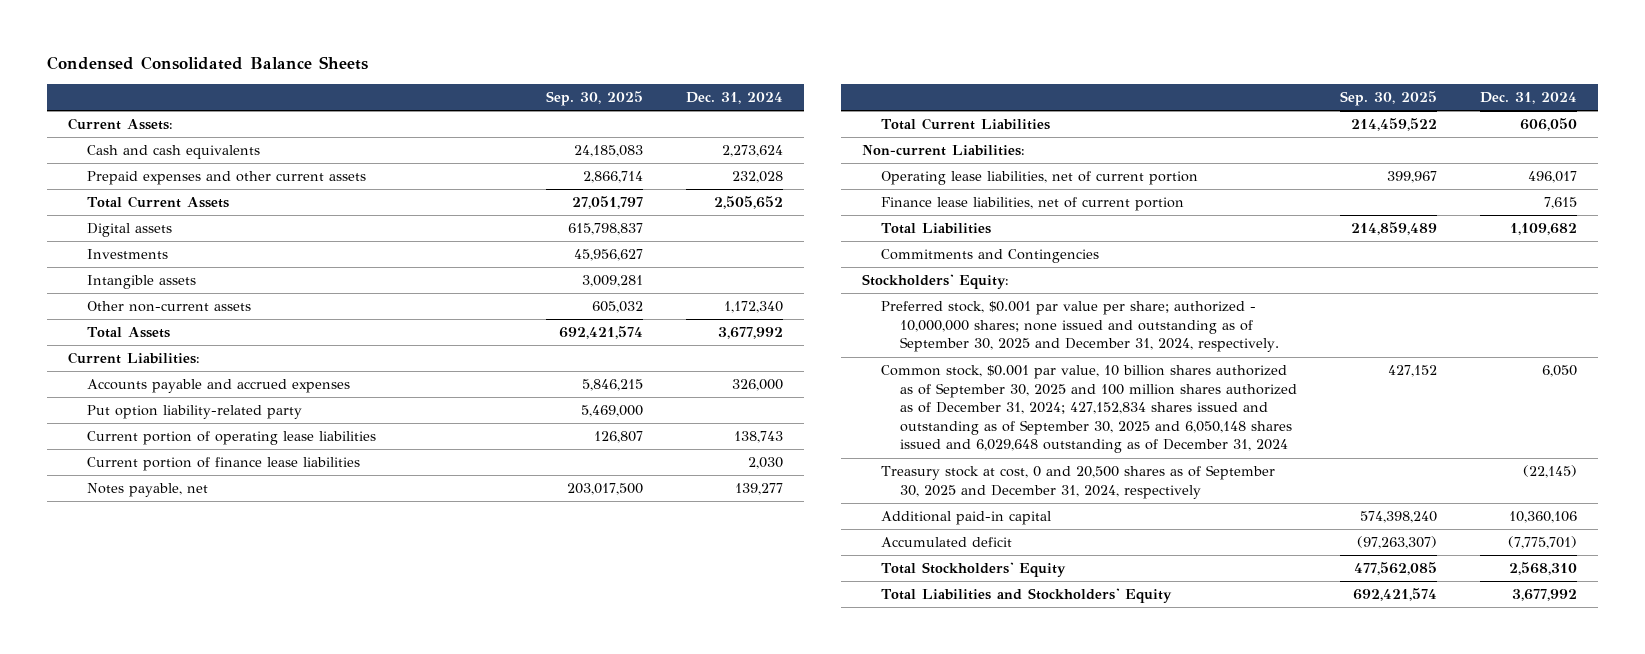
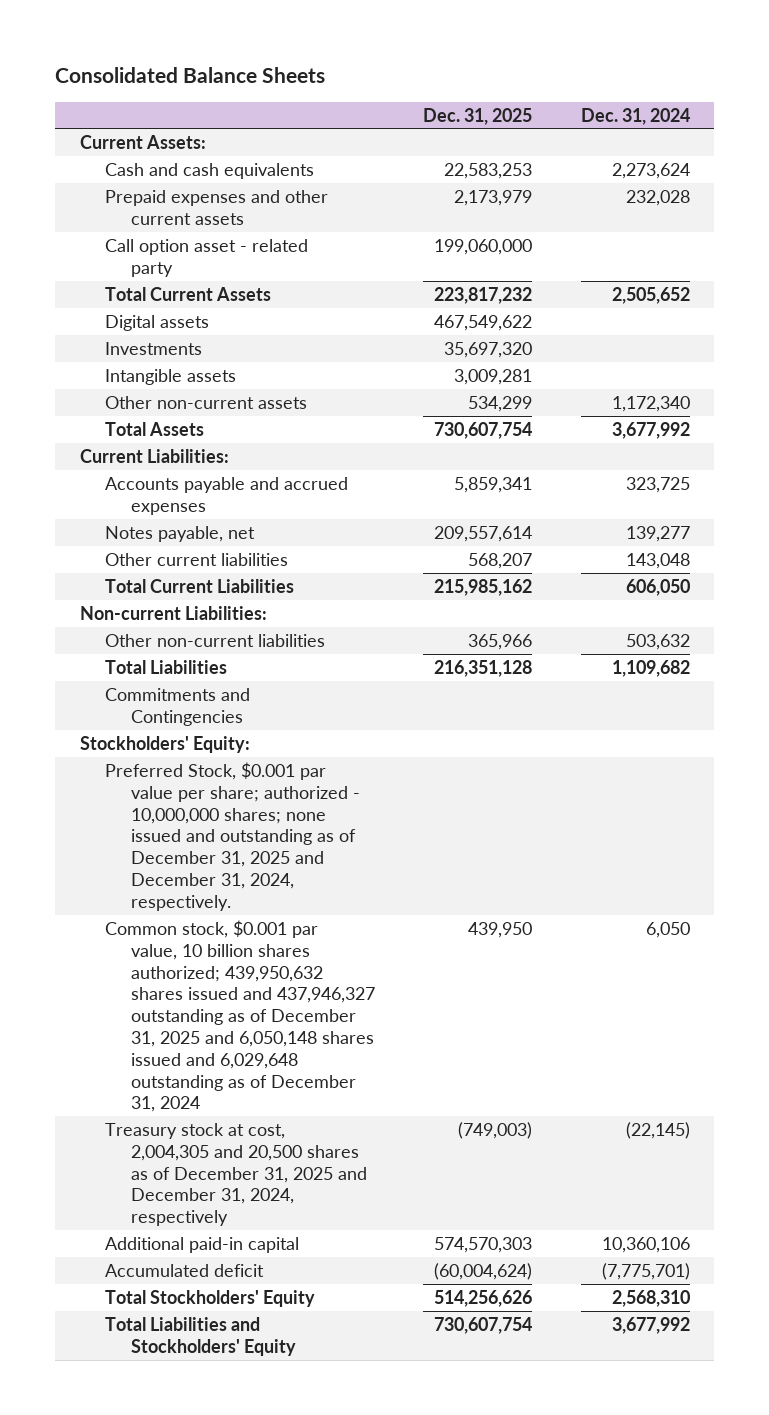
- Condensed Consolidated Balance Sheets
+ Consolidated Balance Sheets
- | Sep. 30, 2025 | Dec. 31, 2024
+ | Dec. 31, 2025 | Dec. 31, 2024
+ Call option asset - related party | 199,060,000 |
- Accounts payable and accrued expenses | 5,846,215 | 326,000
- Put option liability-related party | 5,469,000 |
- Current portion of operating lease liabilities | 126,807 | 138,743
- Current portion of finance lease liabilities | | 2,030
+ Accounts payable and accrued expenses | 5,859,341 | 323,725
+ Other current liabilities | 568,207 | 143,048
- Operating lease liabilities, net of current portion | 399,967 | 496,017
- Finance lease liabilities, net of current portion | | 7,615
+ Other non-current liabilities | 365,966 | 503,632
- Preferred stock, $0.001 par value per share; authorized - 10,000,000 shares; none issued and outstanding as of September 30, 2025 and December 31, 2024, respectively.
- Common stock, $0.001 par value, 10 billion shares authorized as of September 30, 2025 and 100 million shares authorized as of December 31, 2024; 427,152,834 shares issued and outstanding as of September 30, 2025 and 6,050,148 shares issued and 6,029,648 outstanding as of December 31, 2024 | 427,152 | 6,050
- Treasury stock at cost, 0 and 20,500 shares as of September 30, 2025 and December 31, 2024, respectively | | (22,145)
+ Preferred Stock, $0.001 par value per share; authorized - 10,000,000 shares; none issued and outstanding as of December 31, 2025 and December 31, 2024, respectively.
+ Common stock, $0.001 par value, 10 billion shares authorized; 439,950,632 shares issued and 437,946,327 outstanding as of December 31, 2025 and 6,050,148 shares issued and 6,029,648 outstanding as of December 31, 2024 | 439,950 | 6,050
+ Treasury stock at cost, 2,004,305 and 20,500 shares as of December 31, 2025 and December 31, 2024, respectively | (749,003) | (22,145)

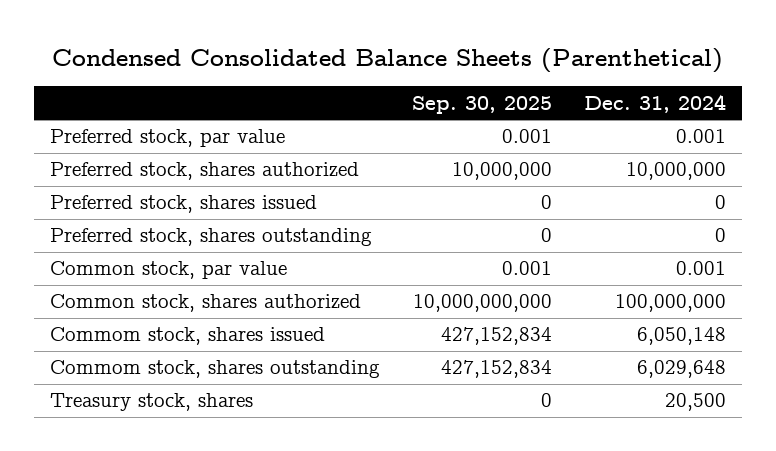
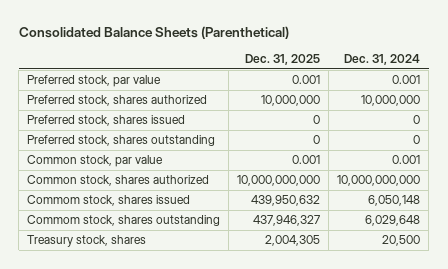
- Condensed Consolidated Balance Sheets (Parenthetical)
+ Consolidated Balance Sheets (Parenthetical)
- | Sep. 30, 2025 | Dec. 31, 2024
+ | Dec. 31, 2025 | Dec. 31, 2024
- Common stock, shares authorized | 10,000,000,000 | 100,000,000
+ Common stock, shares authorized | 10,000,000,000 | 10,000,000,000

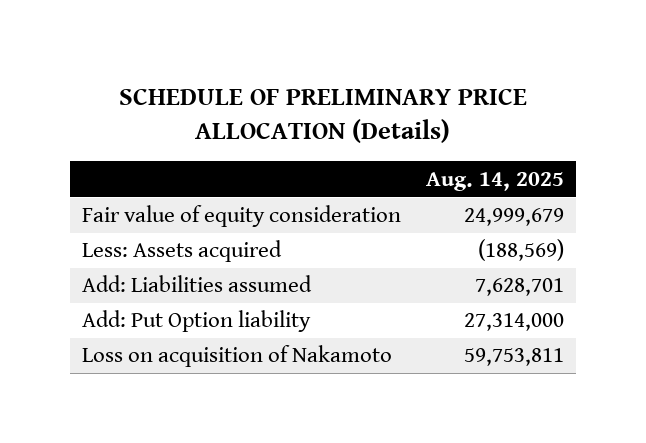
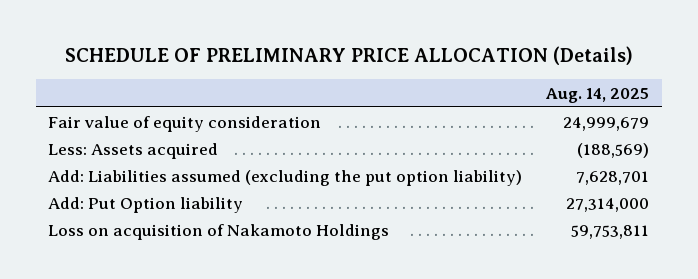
- Add: Liabilities assumed | 7,628,701
+ Add: Liabilities assumed (excluding the put option liability) | 7,628,701
- Loss on acquisition of Nakamoto | 59,753,811
+ Loss on acquisition of Nakamoto Holdings | 59,753,811

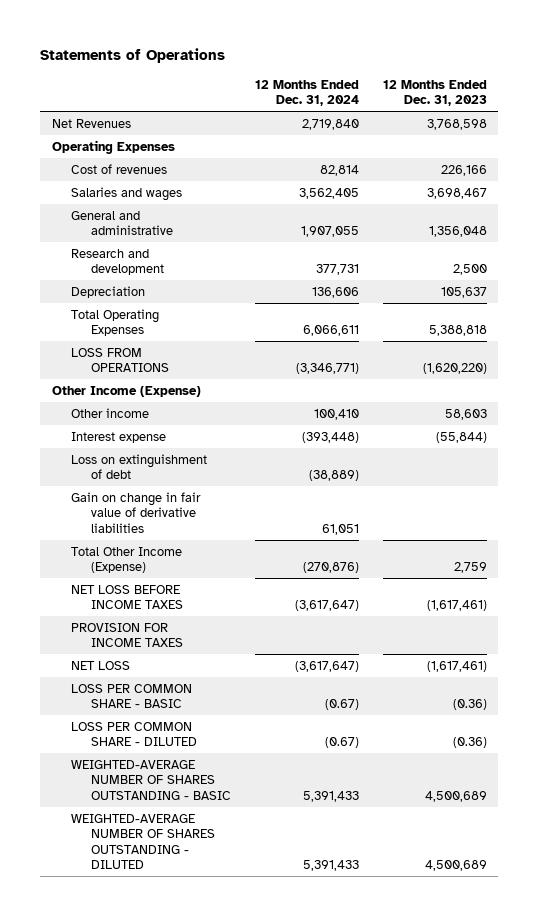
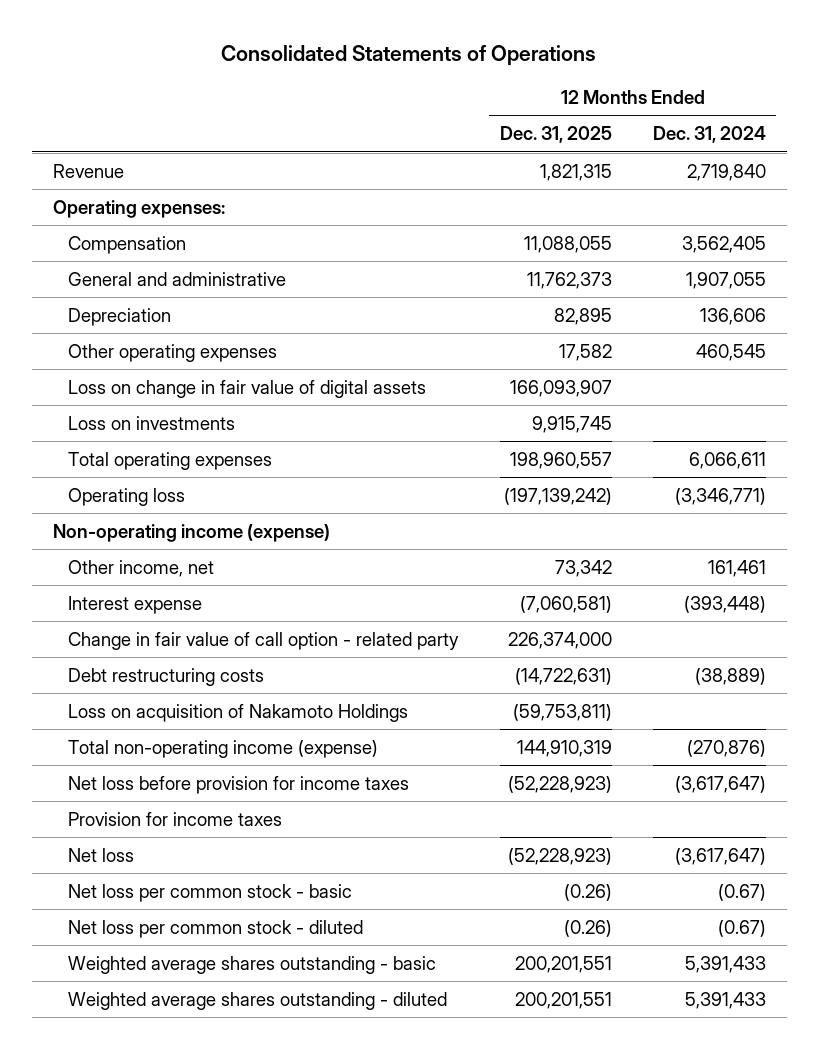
- Statements of Operations
+ Consolidated Statements of Operations
- | 12 Months Ended Dec. 31, 2024 | 12 Months Ended Dec. 31, 2023
+ | 12 Months Ended Dec. 31, 2025 | 12 Months Ended Dec. 31, 2024
- Net Revenues | 2,719,840 | 3,768,598
- Operating Expenses
- Cost of revenues | 82,814 | 226,166
- Salaries and wages | 3,562,405 | 3,698,467
+ Revenue | 1,821,315 | 2,719,840
+ Operating expenses:
+ Compensation | 11,088,055 | 3,562,405
- Research and development | 377,731 | 2,500
- Total Operating Expenses | 6,066,611 | 5,388,818
- LOSS FROM OPERATIONS | (3,346,771) | (1,620,220)
- Other Income (Expense)
- Other income | 100,410 | 58,603
+ Other operating expenses | 17,582 | 460,545
+ Loss on change in fair value of digital assets | 166,093,907 |
+ Loss on investments | 9,915,745 |
+ Total operating expenses | 198,960,557 | 6,066,611
+ Operating loss | (197,139,242) | (3,346,771)
+ Non-operating income (expense)
+ Other income, net | 73,342 | 161,461
- Loss on extinguishment of debt | (38,889) |
- Gain on change in fair value of derivative liabilities | 61,051 |
- Total Other Income (Expense) | (270,876) | 2,759
- NET LOSS BEFORE INCOME TAXES | (3,617,647) | (1,617,461)
- PROVISION FOR INCOME TAXES
- NET LOSS | (3,617,647) | (1,617,461)
- LOSS PER COMMON SHARE - BASIC | (0.67) | (0.36)
- LOSS PER COMMON SHARE - DILUTED | (0.67) | (0.36)
- WEIGHTED-AVERAGE NUMBER OF SHARES OUTSTANDING - BASIC | 5,391,433 | 4,500,689
- WEIGHTED-AVERAGE NUMBER OF SHARES OUTSTANDING - DILUTED | 5,391,433 | 4,500,689
+ Change in fair value of call option - related party | 226,374,000 |
+ Debt restructuring costs | (14,722,631) | (38,889)
+ Loss on acquisition of Nakamoto Holdings | (59,753,811) |
+ Total non-operating income (expense) | 144,910,319 | (270,876)
+ Net loss before provision for income taxes | (52,228,923) | (3,617,647)
+ Provision for income taxes
+ Net loss | (52,228,923) | (3,617,647)
+ Net loss per common stock - basic | (0.26) | (0.67)
+ Net loss per common stock - diluted | (0.26) | (0.67)
+ Weighted average shares outstanding - basic | 200,201,551 | 5,391,433
+ Weighted average shares outstanding - diluted | 200,201,551 | 5,391,433

